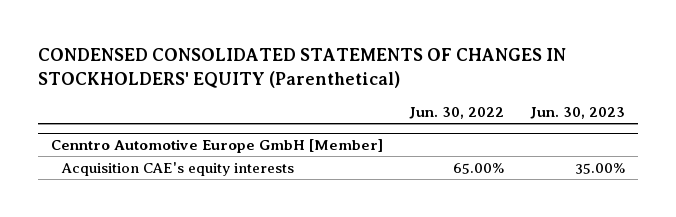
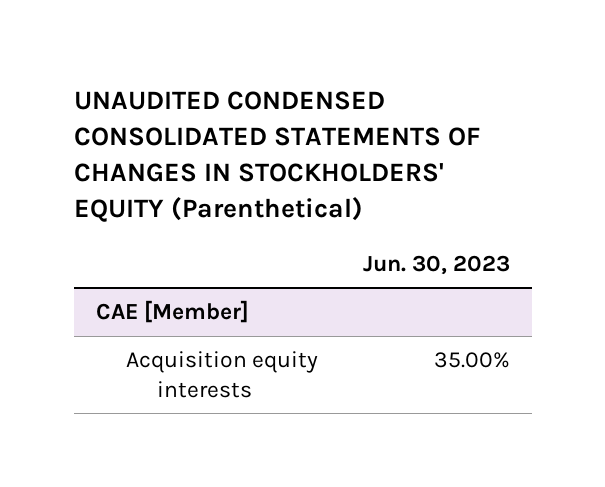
- CONDENSED CONSOLIDATED STATEMENTS OF CHANGES IN STOCKHOLDERS' EQUITY (Parenthetical)
+ UNAUDITED CONDENSED CONSOLIDATED STATEMENTS OF CHANGES IN STOCKHOLDERS' EQUITY (Parenthetical)
- | Jun. 30, 2022 | Jun. 30, 2023
+ | Jun. 30, 2023
- Cenntro Automotive Europe GmbH [Member]
- Acquisition CAE's equity interests | 65.00% | 35.00%
+ CAE [Member]
+ Acquisition equity interests | 35.00%

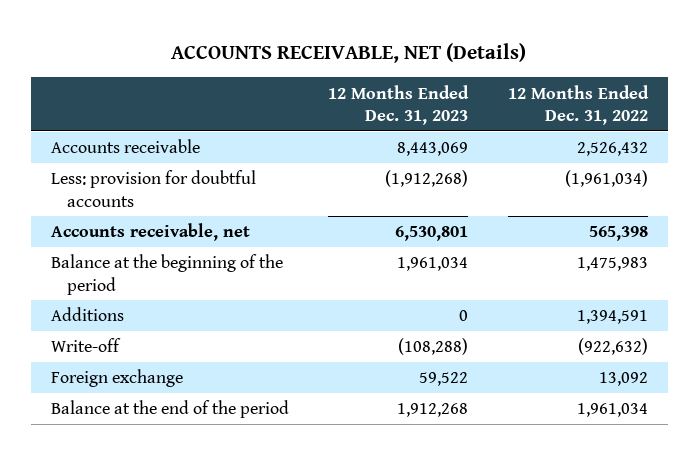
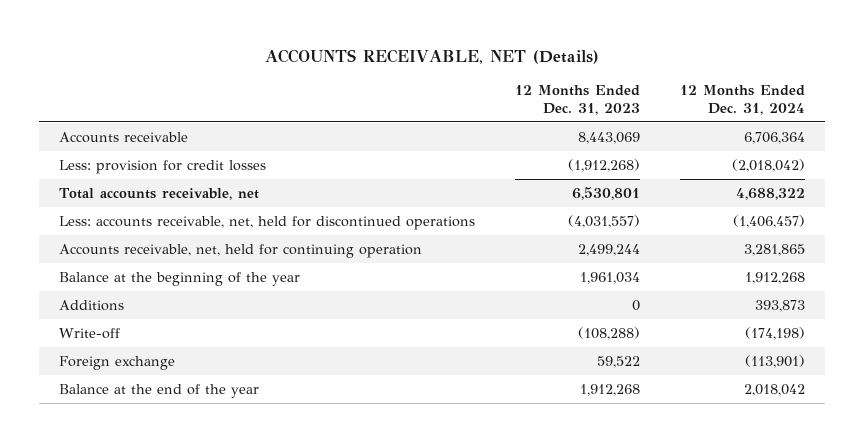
- | 12 Months Ended Dec. 31, 2023 | 12 Months Ended Dec. 31, 2022
+ | 12 Months Ended Dec. 31, 2023 | 12 Months Ended Dec. 31, 2024
- Less: provision for doubtful accounts | (1,912,268) | (1,961,034)
- Accounts receivable, net | 6,530,801 | 565,398
- Balance at the beginning of the period | 1,961,034 | 1,475,983
+ Less: provision for credit losses | (1,912,268) | (2,018,042)
+ Total accounts receivable, net | 6,530,801 | 4,688,322
+ Less: accounts receivable, net, held for discontinued operations | (4,031,557) | (1,406,457)
+ Accounts receivable, net, held for continuing operation | 2,499,244 | 3,281,865
+ Balance at the beginning of the year | 1,961,034 | 1,912,268
- Balance at the end of the period | 1,912,268 | 1,961,034
+ Balance at the end of the year | 1,912,268 | 2,018,042

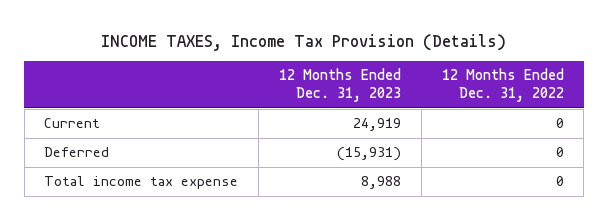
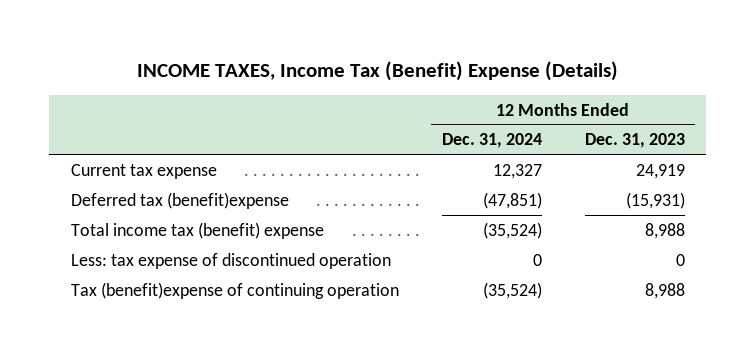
- INCOME TAXES, Income Tax Provision (Details)
+ INCOME TAXES, Income Tax (Benefit) Expense (Details)
- | 12 Months Ended Dec. 31, 2023 | 12 Months Ended Dec. 31, 2022
+ | 12 Months Ended Dec. 31, 2024 | 12 Months Ended Dec. 31, 2023
- Current | 24,919 | 0
- Deferred | (15,931) | 0
- Total income tax expense | 8,988 | 0
+ Current tax expense | 12,327 | 24,919
+ Deferred tax (benefit)expense | (47,851) | (15,931)
+ Total income tax (benefit) expense | (35,524) | 8,988
+ Less: tax expense of discontinued operation | 0 | 0
+ Tax (benefit)expense of continuing operation | (35,524) | 8,988

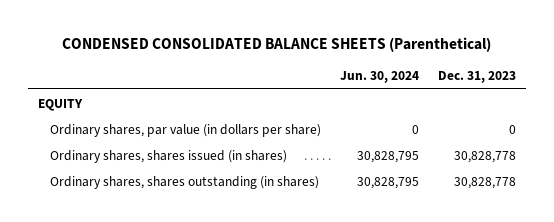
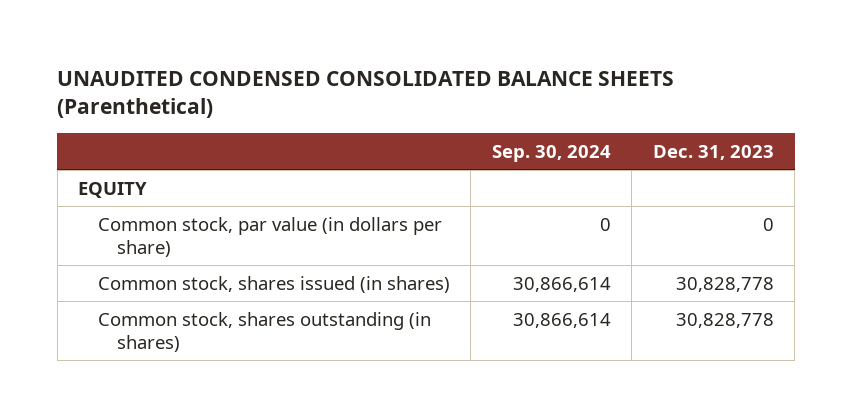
- CONDENSED CONSOLIDATED BALANCE SHEETS (Parenthetical)
+ UNAUDITED CONDENSED CONSOLIDATED BALANCE SHEETS (Parenthetical)
- | Jun. 30, 2024 | Dec. 31, 2023
+ | Sep. 30, 2024 | Dec. 31, 2023
- Ordinary shares, par value (in dollars per share) | 0 | 0
- Ordinary shares, shares issued (in shares) | 30,828,795 | 30,828,778
- Ordinary shares, shares outstanding (in shares) | 30,828,795 | 30,828,778
+ Common stock, par value (in dollars per share) | 0 | 0
+ Common stock, shares issued (in shares) | 30,866,614 | 30,828,778
+ Common stock, shares outstanding (in shares) | 30,866,614 | 30,828,778

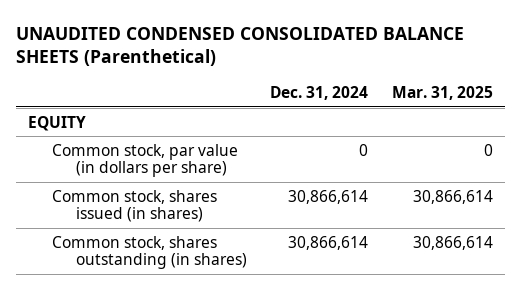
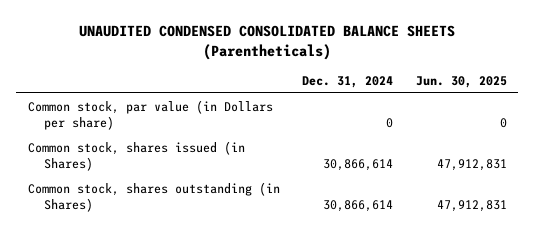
- UNAUDITED CONDENSED CONSOLIDATED BALANCE SHEETS (Parenthetical)
+ UNAUDITED CONDENSED CONSOLIDATED BALANCE SHEETS (Parentheticals)
- | Dec. 31, 2024 | Mar. 31, 2025
+ | Dec. 31, 2024 | Jun. 30, 2025
- EQUITY
- Common stock, par value (in dollars per share) | 0 | 0
- Common stock, shares issued (in shares) | 30,866,614 | 30,866,614
- Common stock, shares outstanding (in shares) | 30,866,614 | 30,866,614
+ Common stock, par value (in Dollars per share) | 0 | 0
+ Common stock, shares issued (in Shares) | 30,866,614 | 47,912,831
+ Common stock, shares outstanding (in Shares) | 30,866,614 | 47,912,831

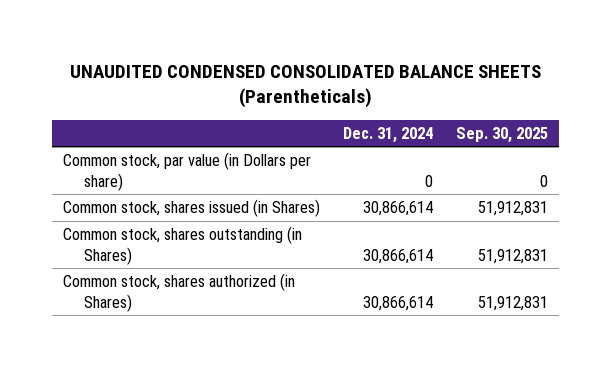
- | Dec. 31, 2024 | Jun. 30, 2025
+ | Dec. 31, 2024 | Sep. 30, 2025
+ Common stock, shares authorized (in Shares) | 30,866,614 | 51,912,831

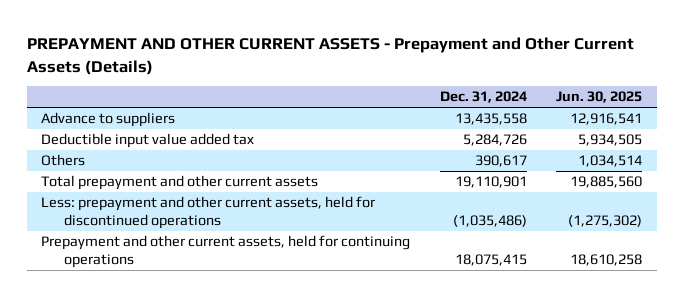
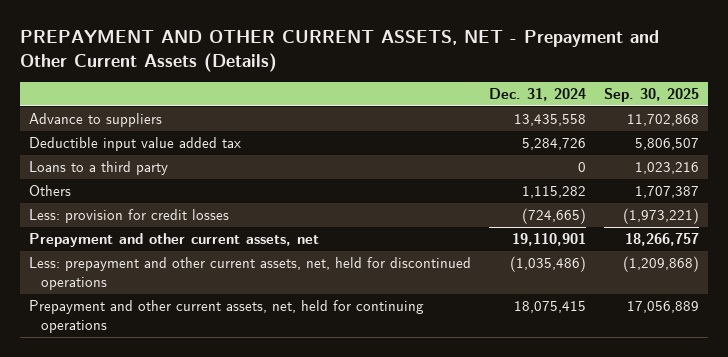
- PREPAYMENT AND OTHER CURRENT ASSETS - Prepayment and Other Current Assets (Details)
+ PREPAYMENT AND OTHER CURRENT ASSETS, NET - Prepayment and Other Current Assets (Details)
- | Dec. 31, 2024 | Jun. 30, 2025
+ | Dec. 31, 2024 | Sep. 30, 2025
- Others | 390,617 | 1,034,514
- Total prepayment and other current assets | 19,110,901 | 19,885,560
- Less: prepayment and other current assets, held for discontinued operations | (1,035,486) | (1,275,302)
- Prepayment and other current assets, held for continuing operations | 18,075,415 | 18,610,258
+ Loans to a third party | 0 | 1,023,216
+ Others | 1,115,282 | 1,707,387
+ Less: provision for credit losses | (724,665) | (1,973,221)
+ Prepayment and other current assets, net | 19,110,901 | 18,266,757
+ Less: prepayment and other current assets, net, held for discontinued operations | (1,035,486) | (1,209,868)
+ Prepayment and other current assets, net, held for continuing operations | 18,075,415 | 17,056,889

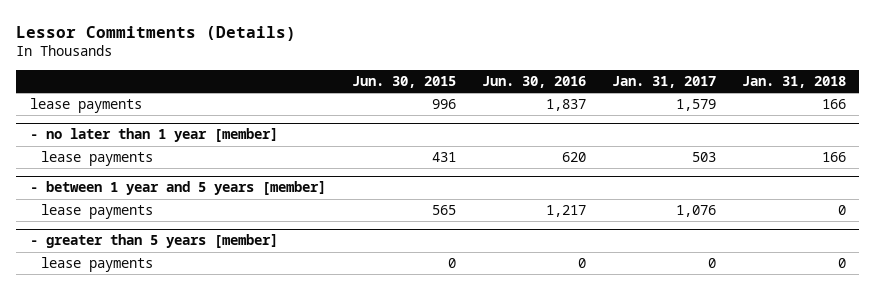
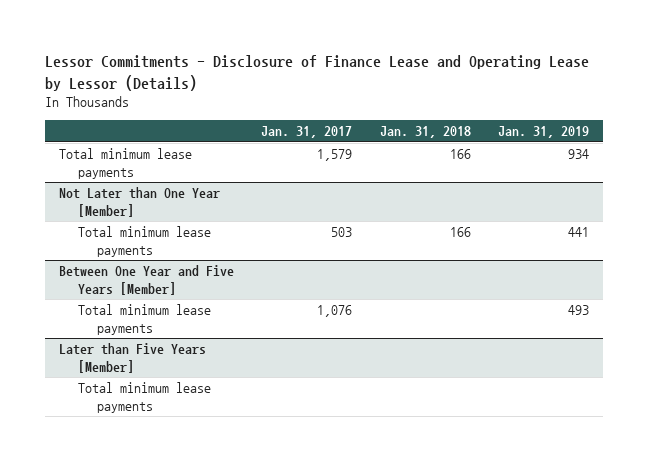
- Lessor Commitments (Details)
+ Lessor Commitments - Disclosure of Finance Lease and Operating Lease by Lessor (Details)
- | Jun. 30, 2015 | Jun. 30, 2016 | Jan. 31, 2017 | Jan. 31, 2018
+ | Jan. 31, 2017 | Jan. 31, 2018 | Jan. 31, 2019
- lease payments | 996 | 1,837 | 1,579 | 166
- - no later than 1 year [member]
- lease payments | 431 | 620 | 503 | 166
- - between 1 year and 5 years [member]
- lease payments | 565 | 1,217 | 1,076 | 0
- - greater than 5 years [member]
- lease payments | 0 | 0 | 0 | 0
+ Total minimum lease payments | 1,579 | 166 | 934
+ Not Later than One Year [Member]
+ Total minimum lease payments | 503 | 166 | 441
+ Between One Year and Five Years [Member]
+ Total minimum lease payments | 1,076 | | 493
+ Later than Five Years [Member]
+ Total minimum lease payments

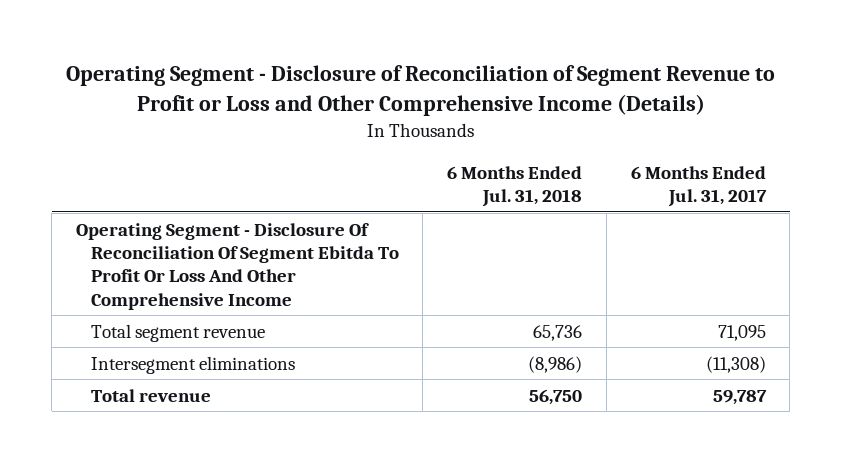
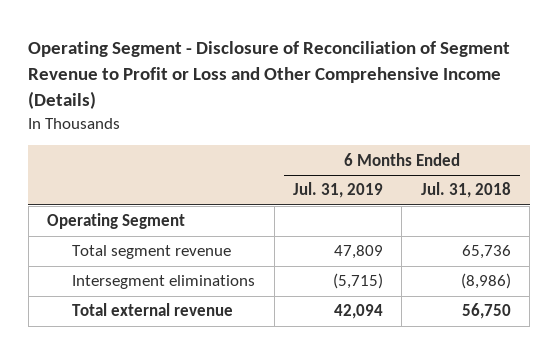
- | 6 Months Ended Jul. 31, 2018 | 6 Months Ended Jul. 31, 2017
+ | 6 Months Ended Jul. 31, 2019 | 6 Months Ended Jul. 31, 2018
- Operating Segment - Disclosure Of Reconciliation Of Segment Ebitda To Profit Or Loss And Other Comprehensive Income
+ Operating Segment
- Total revenue | 56,750 | 59,787
+ Total external revenue | 42,094 | 56,750

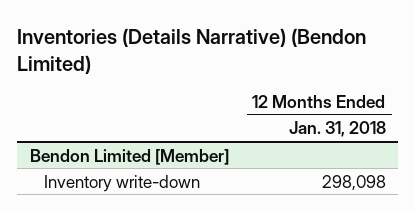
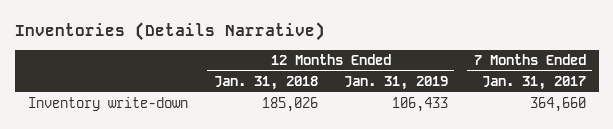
- Inventories (Details Narrative) (Bendon Limited)
+ Inventories (Details Narrative)
- | 12 Months Ended Jan. 31, 2018
+ | 12 Months Ended Jan. 31, 2018 | 12 Months Ended Jan. 31, 2019 | 7 Months Ended Jan. 31, 2017
- Bendon Limited [Member]
- Inventory write-down | 298,098
+ Inventory write-down | 185,026 | 106,433 | 364,660

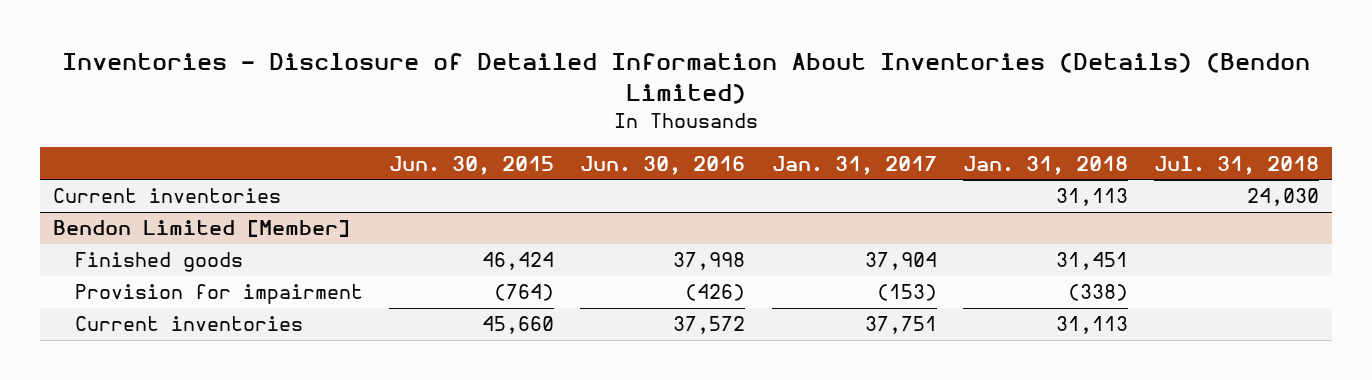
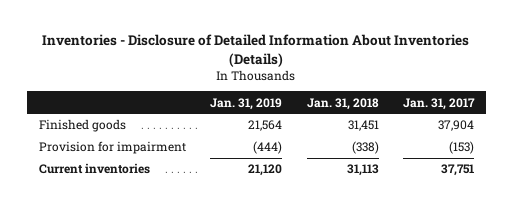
- Inventories - Disclosure of Detailed Information About Inventories (Details) (Bendon Limited)
+ Inventories - Disclosure of Detailed Information About Inventories (Details)
- | Jun. 30, 2015 | Jun. 30, 2016 | Jan. 31, 2017 | Jan. 31, 2018 | Jul. 31, 2018
+ | Jan. 31, 2019 | Jan. 31, 2018 | Jan. 31, 2017
- Current inventories | | | | 31,113 | 24,030
- Bendon Limited [Member]

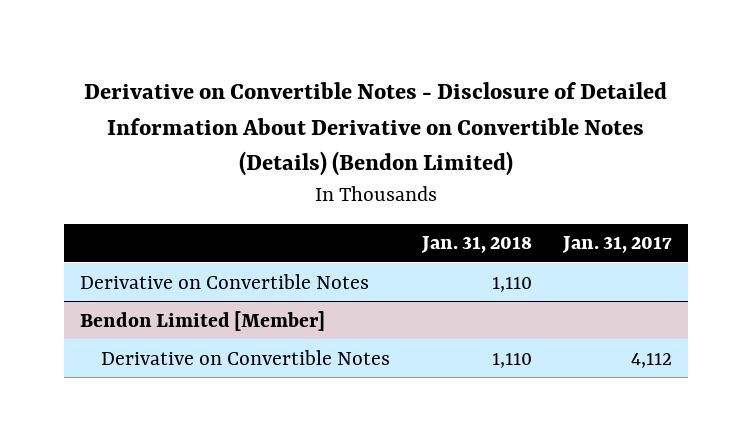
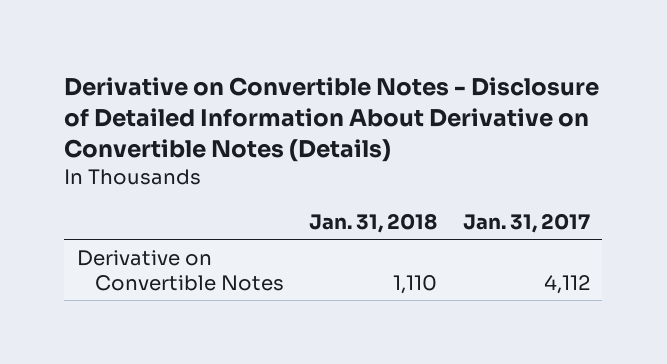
- Derivative on Convertible Notes - Disclosure of Detailed Information About Derivative on Convertible Notes (Details) (Bendon Limited)
+ Derivative on Convertible Notes - Disclosure of Detailed Information About Derivative on Convertible Notes (Details)
- Derivative on Convertible Notes | 1,110 |
- Bendon Limited [Member]

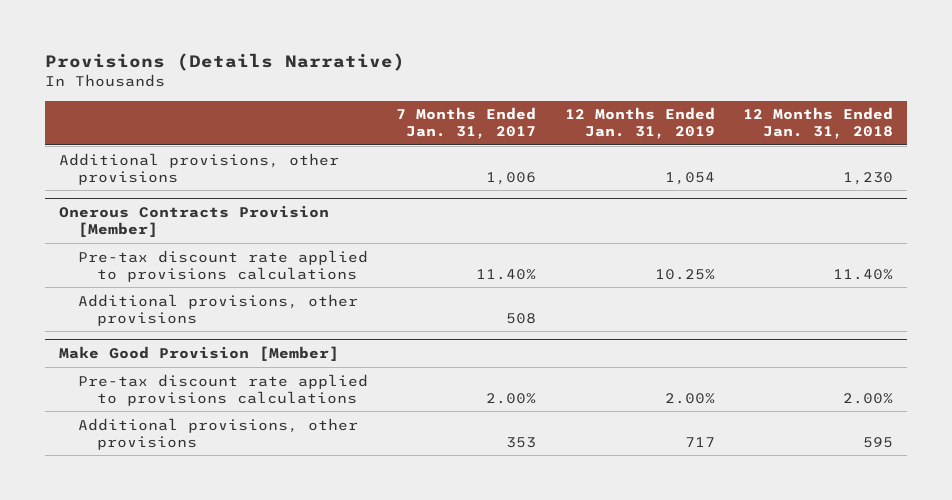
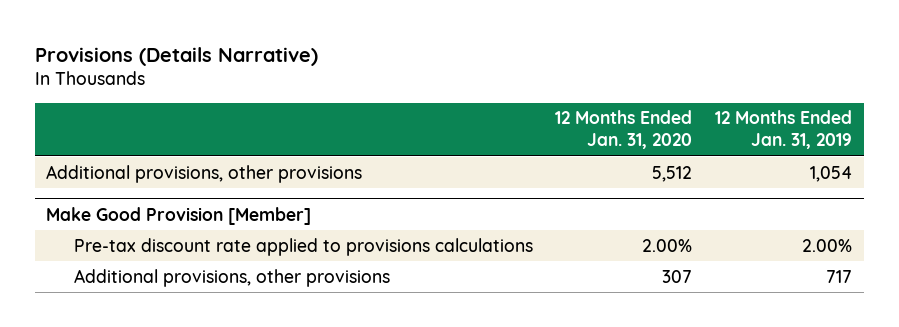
- | 7 Months Ended Jan. 31, 2017 | 12 Months Ended Jan. 31, 2019 | 12 Months Ended Jan. 31, 2018
+ | 12 Months Ended Jan. 31, 2020 | 12 Months Ended Jan. 31, 2019
- Onerous Contracts Provision [Member]
- Pre-tax discount rate applied to provisions calculations | 11.40% | 10.25% | 11.40%
- Additional provisions, other provisions | 508 | |

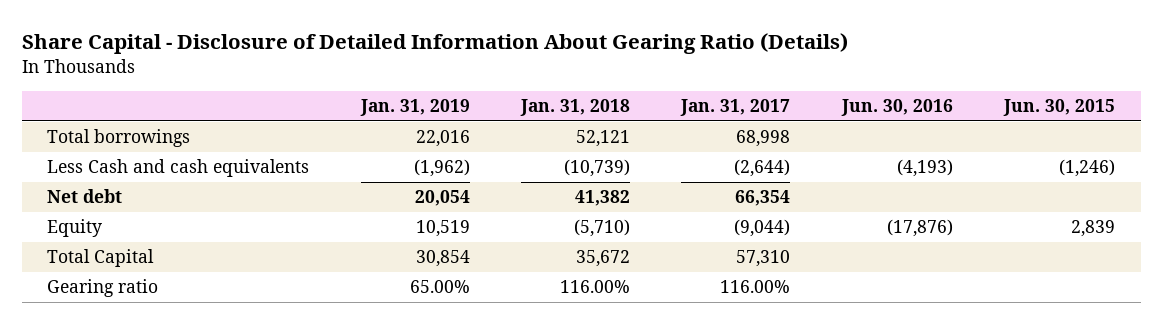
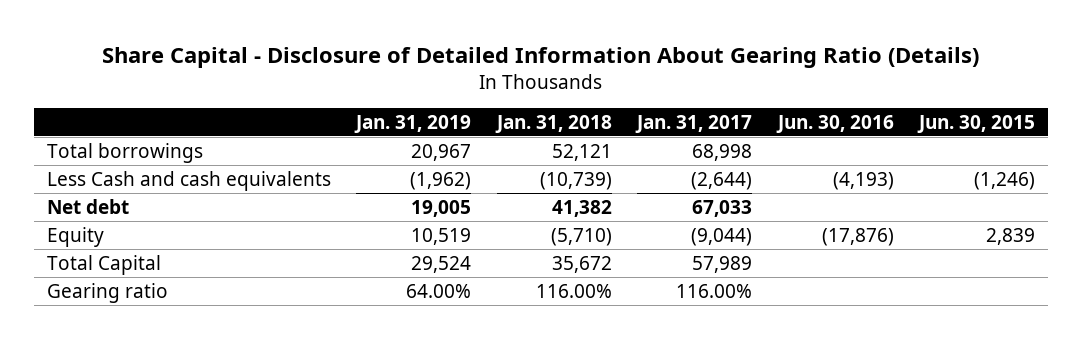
- Total borrowings | 22,016 | 52,121 | 68,998 | |
+ Total borrowings | 20,967 | 52,121 | 68,998 | |
- Net debt | 20,054 | 41,382 | 66,354 | |
+ Net debt | 19,005 | 41,382 | 67,033 | |
- Total Capital | 30,854 | 35,672 | 57,310 | |
- Gearing ratio | 65.00% | 116.00% | 116.00% | |
+ Total Capital | 29,524 | 35,672 | 57,989 | |
+ Gearing ratio | 64.00% | 116.00% | 116.00% | |

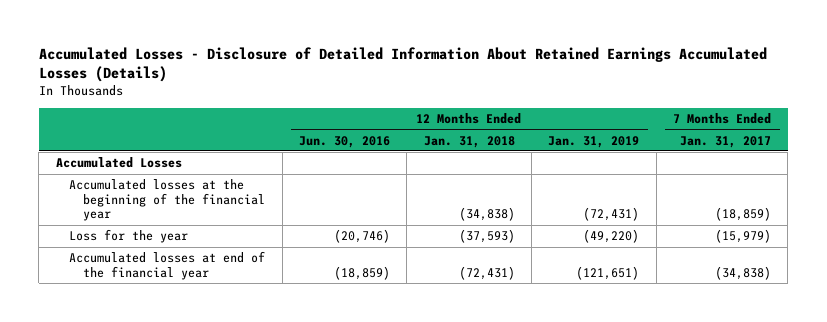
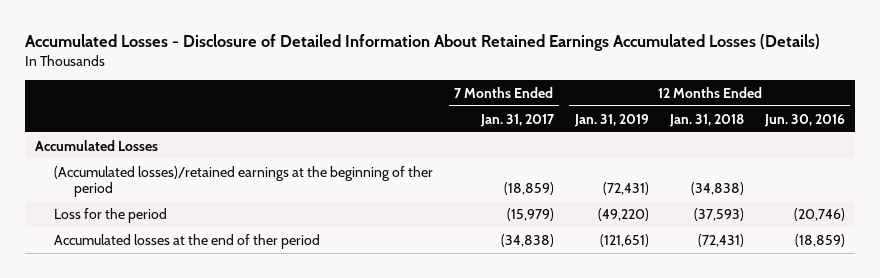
- | 12 Months Ended Jun. 30, 2016 | 12 Months Ended Jan. 31, 2018 | 12 Months Ended Jan. 31, 2019 | 7 Months Ended Jan. 31, 2017
+ | 7 Months Ended Jan. 31, 2017 | 12 Months Ended Jan. 31, 2019 | 12 Months Ended Jan. 31, 2018 | 12 Months Ended Jun. 30, 2016
- Accumulated losses at the beginning of the financial year | | (34,838) | (72,431) | (18,859)
- Loss for the year | (20,746) | (37,593) | (49,220) | (15,979)
- Accumulated losses at end of the financial year | (18,859) | (72,431) | (121,651) | (34,838)
+ (Accumulated losses)/retained earnings at the beginning of ther period | (18,859) | (72,431) | (34,838) |
+ Loss for the period | (15,979) | (49,220) | (37,593) | (20,746)
+ Accumulated losses at the end of ther period | (34,838) | (121,651) | (72,431) | (18,859)

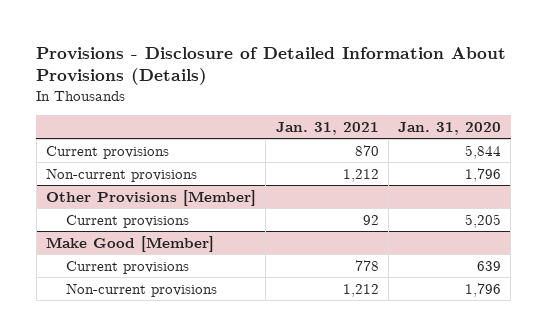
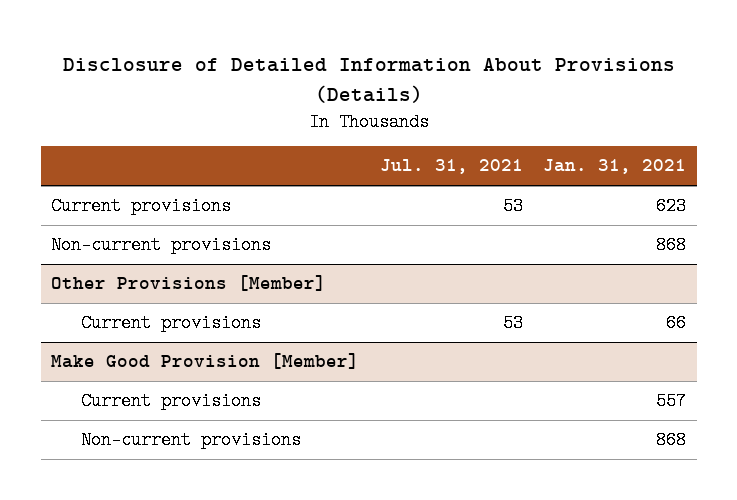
- Provisions - Disclosure of Detailed Information About Provisions (Details)
+ Disclosure of Detailed Information About Provisions (Details)
- | Jan. 31, 2021 | Jan. 31, 2020
+ | Jul. 31, 2021 | Jan. 31, 2021
- Current provisions | 870 | 5,844
- Non-current provisions | 1,212 | 1,796
+ Current provisions | 53 | 623
+ Non-current provisions | | 868
@ Other Provisions [Member]
- Current provisions | 92 | 5,205
- Make Good [Member]
- Current provisions | 778 | 639
- Non-current provisions | 1,212 | 1,796
@ Other Provisions [Member]
+ Current provisions | 53 | 66
+ Make Good Provision [Member]
+ Current provisions | | 557
+ Non-current provisions | | 868

